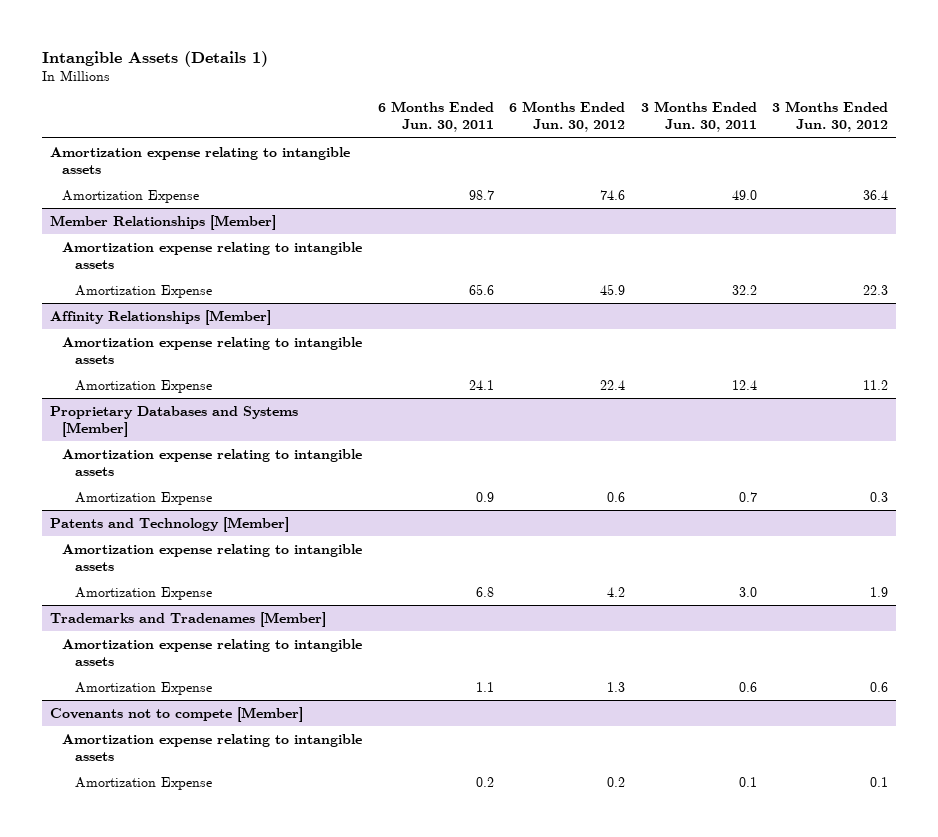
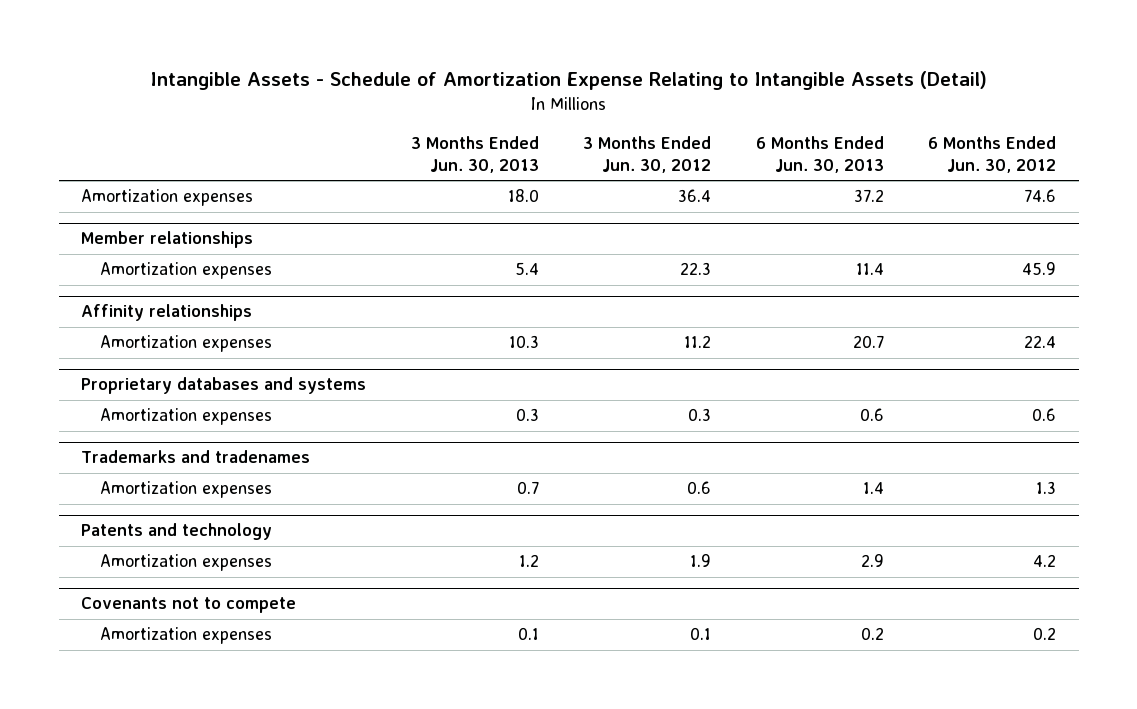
- Intangible Assets (Details 1)
+ Intangible Assets - Schedule of Amortization Expense Relating to Intangible Assets (Detail)
- | 6 Months Ended Jun. 30, 2011 | 6 Months Ended Jun. 30, 2012 | 3 Months Ended Jun. 30, 2011 | 3 Months Ended Jun. 30, 2012
+ | 3 Months Ended Jun. 30, 2013 | 3 Months Ended Jun. 30, 2012 | 6 Months Ended Jun. 30, 2013 | 6 Months Ended Jun. 30, 2012
- Amortization expense relating to intangible assets
- Amortization Expense | 98.7 | 74.6 | 49.0 | 36.4
- Member Relationships [Member]
- Amortization expense relating to intangible assets
- Amortization Expense | 65.6 | 45.9 | 32.2 | 22.3
- Affinity Relationships [Member]
- Amortization expense relating to intangible assets
- Amortization Expense | 24.1 | 22.4 | 12.4 | 11.2
- Proprietary Databases and Systems [Member]
- Amortization expense relating to intangible assets
- Amortization Expense | 0.9 | 0.6 | 0.7 | 0.3
- Patents and Technology [Member]
- Amortization expense relating to intangible assets
- Amortization Expense | 6.8 | 4.2 | 3.0 | 1.9
- Trademarks and Tradenames [Member]
- Amortization expense relating to intangible assets
- Amortization Expense | 1.1 | 1.3 | 0.6 | 0.6
- Covenants not to compete [Member]
- Amortization expense relating to intangible assets
- Amortization Expense | 0.2 | 0.2 | 0.1 | 0.1
+ Amortization expenses | 18.0 | 36.4 | 37.2 | 74.6
+ Member relationships
+ Amortization expenses | 5.4 | 22.3 | 11.4 | 45.9
+ Affinity relationships
+ Amortization expenses | 10.3 | 11.2 | 20.7 | 22.4
+ Proprietary databases and systems
+ Amortization expenses | 0.3 | 0.3 | 0.6 | 0.6
+ Trademarks and tradenames
+ Amortization expenses | 0.7 | 0.6 | 1.4 | 1.3
+ Patents and technology
+ Amortization expenses | 1.2 | 1.9 | 2.9 | 4.2
+ Covenants not to compete
+ Amortization expenses | 0.1 | 0.1 | 0.2 | 0.2

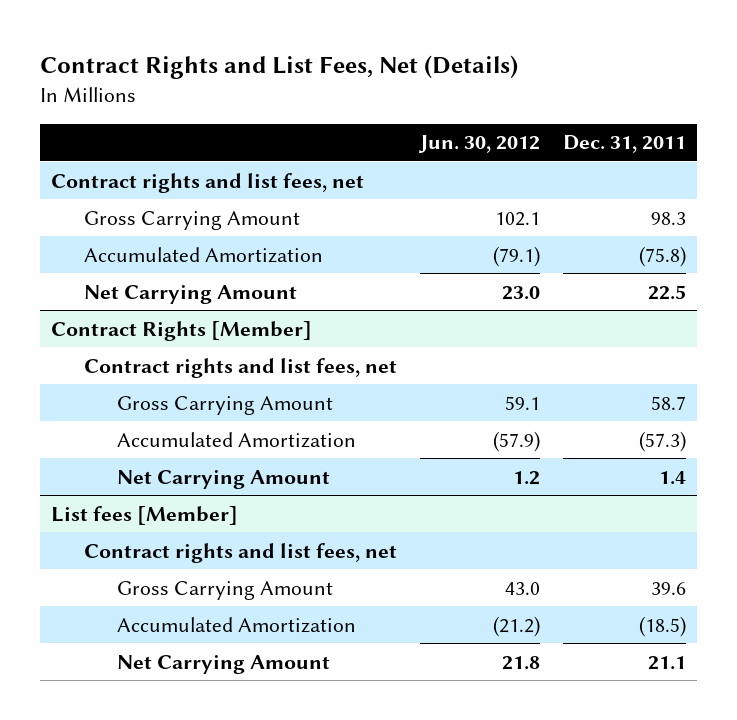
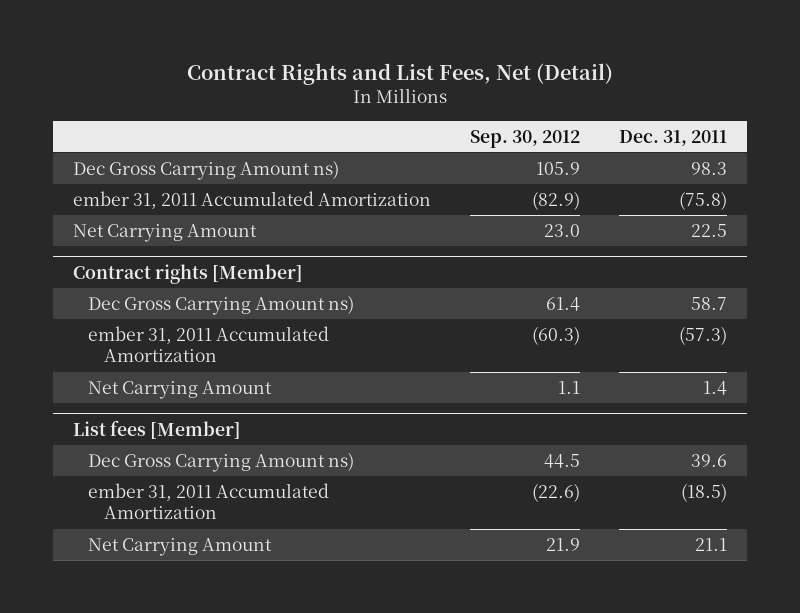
- Contract Rights and List Fees, Net (Details)
+ Contract Rights and List Fees, Net (Detail)
- | Jun. 30, 2012 | Dec. 31, 2011
+ | Sep. 30, 2012 | Dec. 31, 2011
- Contract rights and list fees, net
- Gross Carrying Amount | 102.1 | 98.3
- Accumulated Amortization | (79.1) | (75.8)
+ Dec Gross Carrying Amount ns) | 105.9 | 98.3
+ ember 31, 2011 Accumulated Amortization | (82.9) | (75.8)
- Contract Rights [Member]
- Contract rights and list fees, net
- Gross Carrying Amount | 59.1 | 58.7
- Accumulated Amortization | (57.9) | (57.3)
+ Contract rights [Member]
+ Dec Gross Carrying Amount ns) | 61.4 | 58.7
+ ember 31, 2011 Accumulated Amortization | (60.3) | (57.3)
@ List fees [Member]
- Contract rights and list fees, net
- Gross Carrying Amount | 43.0 | 39.6
- Accumulated Amortization | (21.2) | (18.5)
+ Dec Gross Carrying Amount ns) | 44.5 | 39.6
+ ember 31, 2011 Accumulated Amortization | (22.6) | (18.5)

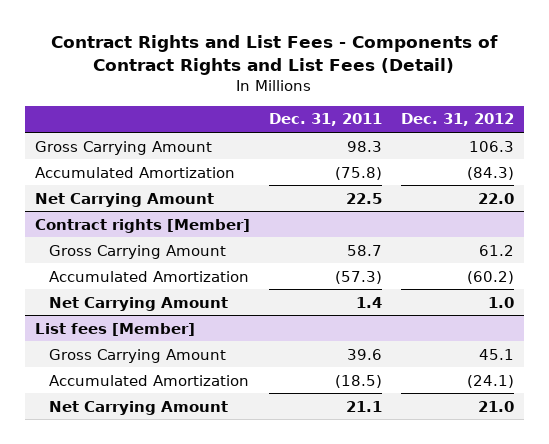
- Contract Rights and List Fees, Net (Detail)
+ Contract Rights and List Fees - Components of Contract Rights and List Fees (Detail)
- | Sep. 30, 2012 | Dec. 31, 2011
+ | Dec. 31, 2011 | Dec. 31, 2012
- Dec Gross Carrying Amount ns) | 105.9 | 98.3
- ember 31, 2011 Accumulated Amortization | (82.9) | (75.8)
+ Gross Carrying Amount | 98.3 | 106.3
+ Accumulated Amortization | (75.8) | (84.3)
@ Contract rights [Member]
- Dec Gross Carrying Amount ns) | 61.4 | 58.7
- ember 31, 2011 Accumulated Amortization | (60.3) | (57.3)
+ Gross Carrying Amount | 58.7 | 61.2
+ Accumulated Amortization | (57.3) | (60.2)
@ List fees [Member]
- Dec Gross Carrying Amount ns) | 44.5 | 39.6
- ember 31, 2011 Accumulated Amortization | (22.6) | (18.5)
+ Gross Carrying Amount | 39.6 | 45.1
+ Accumulated Amortization | (18.5) | (24.1)

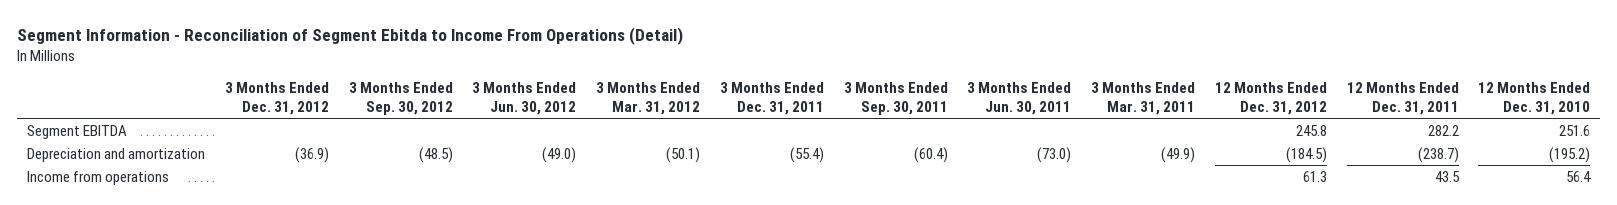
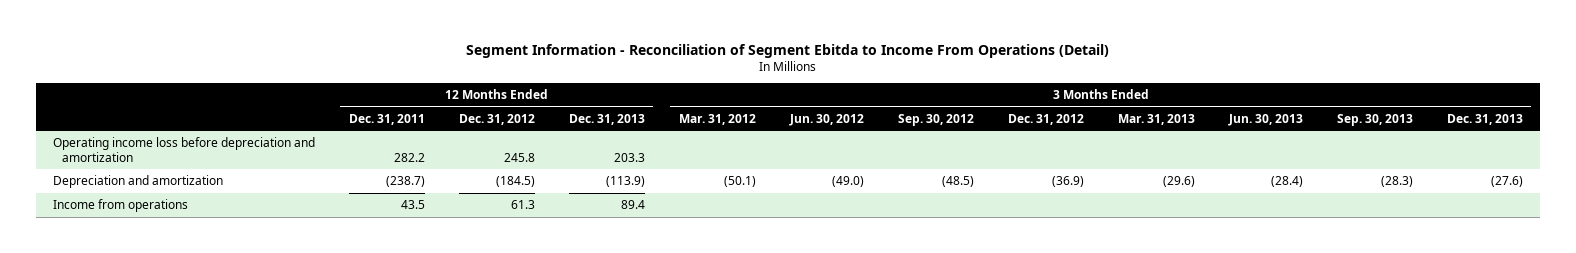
- | 3 Months Ended Dec. 31, 2012 | 3 Months Ended Sep. 30, 2012 | 3 Months Ended Jun. 30, 2012 | 3 Months Ended Mar. 31, 2012 | 3 Months Ended Dec. 31, 2011 | 3 Months Ended Sep. 30, 2011 | 3 Months Ended Jun. 30, 2011 | 3 Months Ended Mar. 31, 2011 | 12 Months Ended Dec. 31, 2012 | 12 Months Ended Dec. 31, 2011 | 12 Months Ended Dec. 31, 2010
+ | 12 Months Ended Dec. 31, 2011 | 12 Months Ended Dec. 31, 2012 | 12 Months Ended Dec. 31, 2013 | 3 Months Ended Mar. 31, 2012 | 3 Months Ended Jun. 30, 2012 | 3 Months Ended Sep. 30, 2012 | 3 Months Ended Dec. 31, 2012 | 3 Months Ended Mar. 31, 2013 | 3 Months Ended Jun. 30, 2013 | 3 Months Ended Sep. 30, 2013 | 3 Months Ended Dec. 31, 2013
- Segment EBITDA | | | | | | | | | 245.8 | 282.2 | 251.6
+ Operating income loss before depreciation and amortization | 282.2 | 245.8 | 203.3 | | | | | | | |

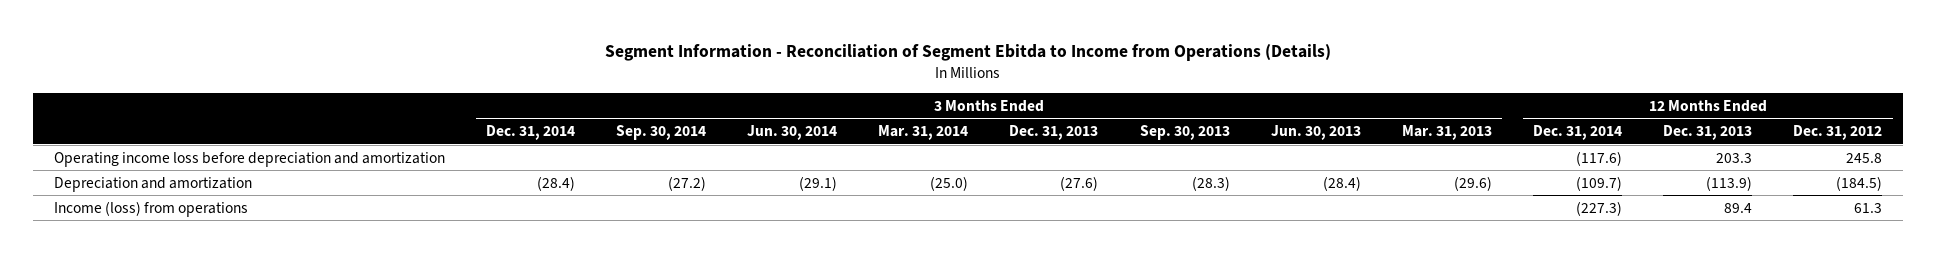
- Segment Information - Reconciliation of Segment Ebitda to Income From Operations (Detail)
+ Segment Information - Reconciliation of Segment Ebitda to Income from Operations (Details)
- | 12 Months Ended Dec. 31, 2011 | 12 Months Ended Dec. 31, 2012 | 12 Months Ended Dec. 31, 2013 | 3 Months Ended Mar. 31, 2012 | 3 Months Ended Jun. 30, 2012 | 3 Months Ended Sep. 30, 2012 | 3 Months Ended Dec. 31, 2012 | 3 Months Ended Mar. 31, 2013 | 3 Months Ended Jun. 30, 2013 | 3 Months Ended Sep. 30, 2013 | 3 Months Ended Dec. 31, 2013
+ | 3 Months Ended Dec. 31, 2014 | 3 Months Ended Sep. 30, 2014 | 3 Months Ended Jun. 30, 2014 | 3 Months Ended Mar. 31, 2014 | 3 Months Ended Dec. 31, 2013 | 3 Months Ended Sep. 30, 2013 | 3 Months Ended Jun. 30, 2013 | 3 Months Ended Mar. 31, 2013 | 12 Months Ended Dec. 31, 2014 | 12 Months Ended Dec. 31, 2013 | 12 Months Ended Dec. 31, 2012
- Income from operations | 43.5 | 61.3 | 89.4 | | | | | | | |
+ Income (loss) from operations | | | | | | | | | (227.3) | 89.4 | 61.3

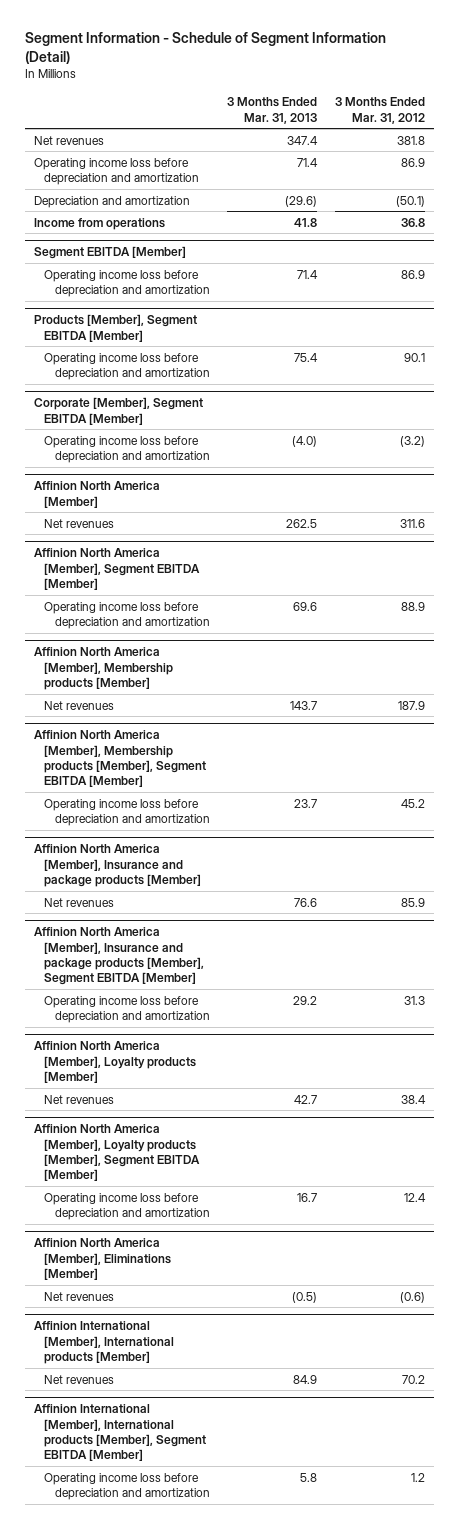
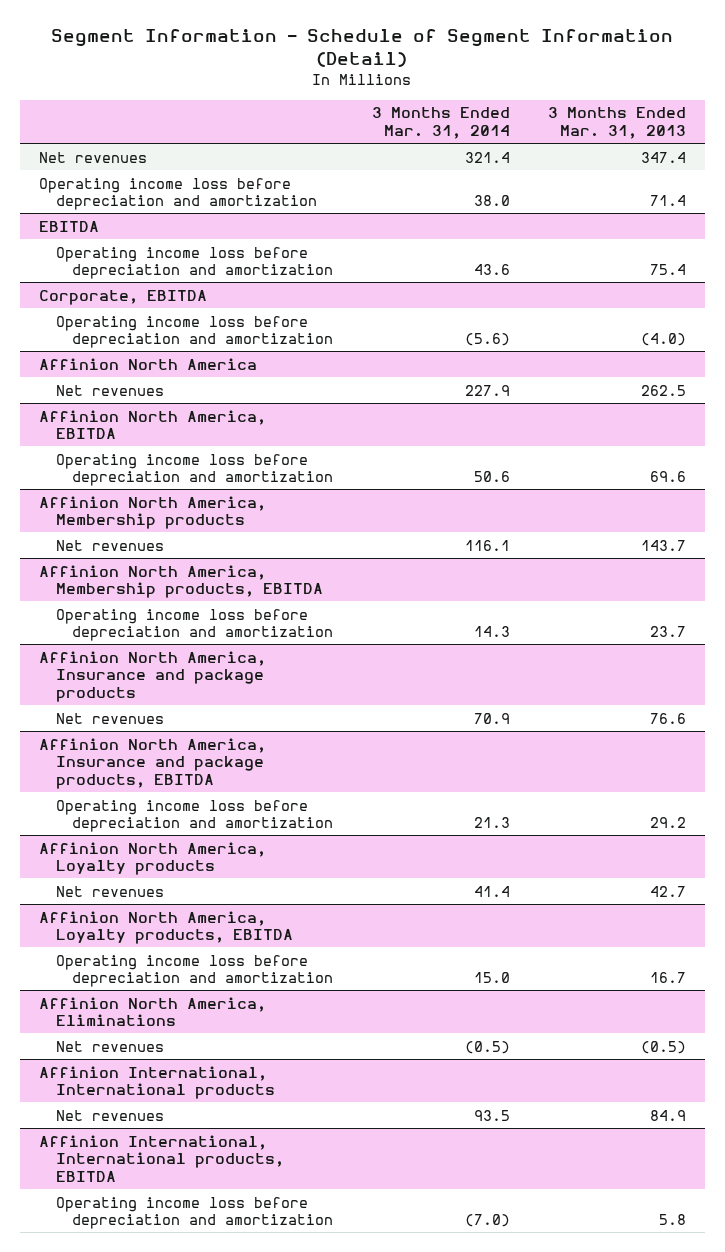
- | 3 Months Ended Mar. 31, 2013 | 3 Months Ended Mar. 31, 2012
+ | 3 Months Ended Mar. 31, 2014 | 3 Months Ended Mar. 31, 2013
- Depreciation and amortization | (29.6) | (50.1)
- Income from operations | 41.8 | 36.8
- Segment EBITDA [Member]
- Operating income loss before depreciation and amortization | 71.4 | 86.9
- Products [Member], Segment EBITDA [Member]
+ EBITDA
- Corporate [Member], Segment EBITDA [Member]
+ Corporate, EBITDA
- Affinion North America [Member]
+ Affinion North America
- Affinion North America [Member], Segment EBITDA [Member]
+ Affinion North America, EBITDA
- Affinion North America [Member], Membership products [Member]
+ Affinion North America, Membership products
- Affinion North America [Member], Membership products [Member], Segment EBITDA [Member]
+ Affinion North America, Membership products, EBITDA
- Affinion North America [Member], Insurance and package products [Member]
+ Affinion North America, Insurance and package products
- Affinion North America [Member], Insurance and package products [Member], Segment EBITDA [Member]
+ Affinion North America, Insurance and package products, EBITDA
- Affinion North America [Member], Loyalty products [Member]
+ Affinion North America, Loyalty products
- Affinion North America [Member], Loyalty products [Member], Segment EBITDA [Member]
+ Affinion North America, Loyalty products, EBITDA
- Affinion North America [Member], Eliminations [Member]
+ Affinion North America, Eliminations
- Affinion International [Member], International products [Member]
+ Affinion International, International products
- Affinion International [Member], International products [Member], Segment EBITDA [Member]
+ Affinion International, International products, EBITDA

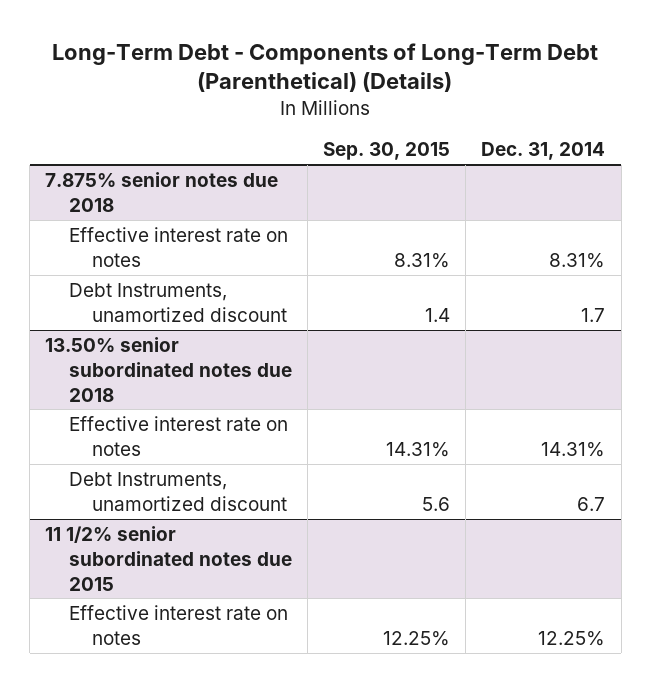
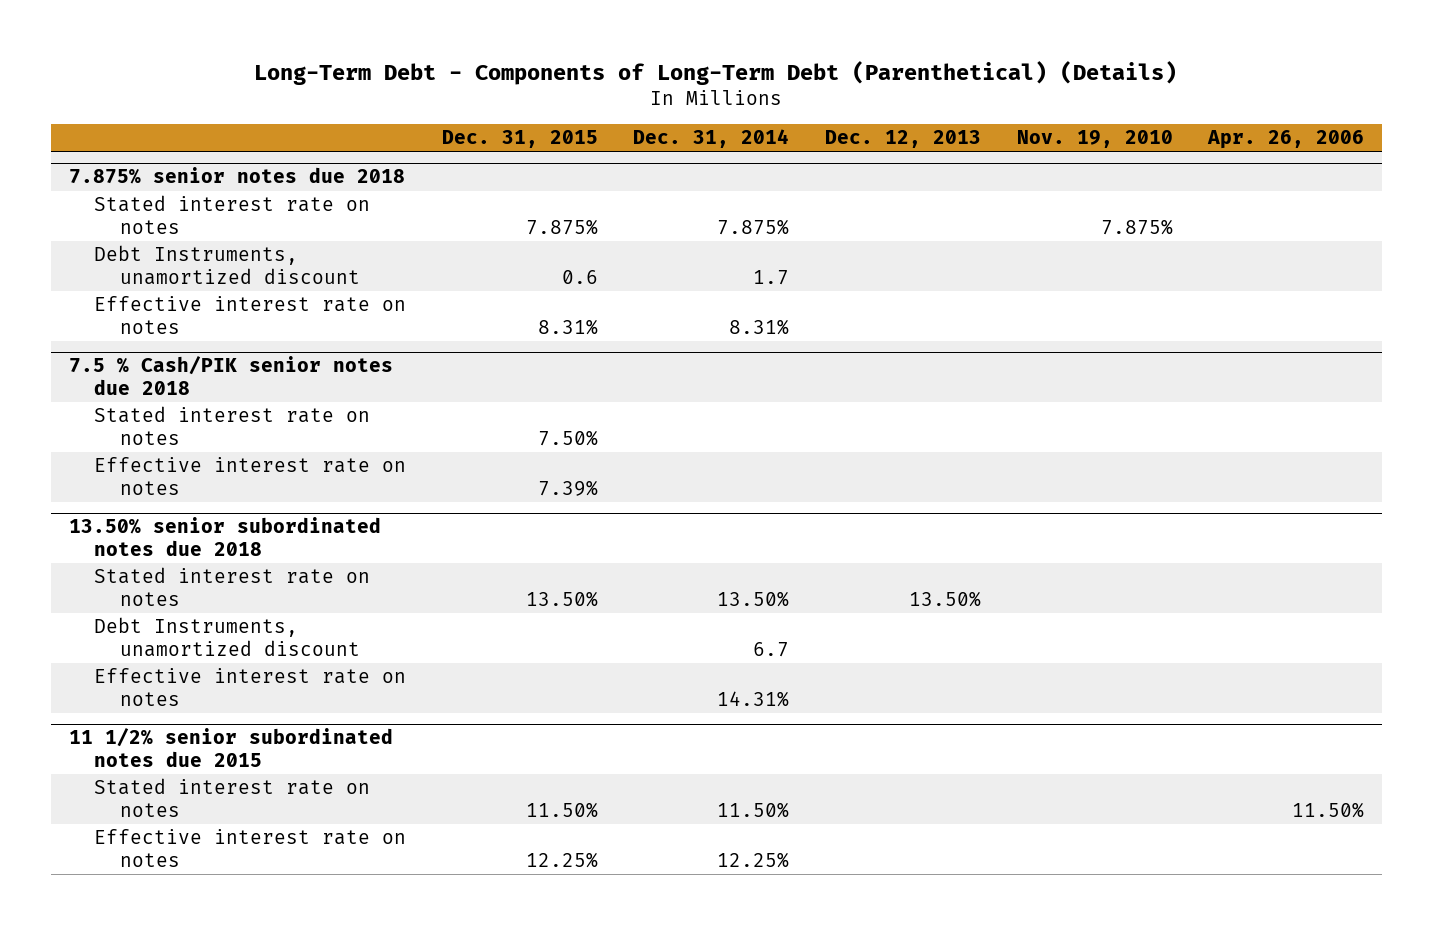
- | Sep. 30, 2015 | Dec. 31, 2014
+ | Dec. 31, 2015 | Dec. 31, 2014 | Dec. 12, 2013 | Nov. 19, 2010 | Apr. 26, 2006
@ 7.875% senior notes due 2018
+ Stated interest rate on notes | 7.875% | 7.875% | | 7.875% |
moved down: Effective interest rate on notes | 8.31% | 8.31% | | |
+ 7.5 % Cash/PIK senior notes due 2018
+ Stated interest rate on notes | 7.50% | | | |
+ Effective interest rate on notes | 7.39% | | | |
@ 13.50% senior subordinated notes due 2018
+ Stated interest rate on notes | 13.50% | 13.50% | 13.50% | |
moved down: Effective interest rate on notes | | 14.31% | | |
@ 11 1/2% senior subordinated notes due 2015
+ Stated interest rate on notes | 11.50% | 11.50% | | | 11.50%

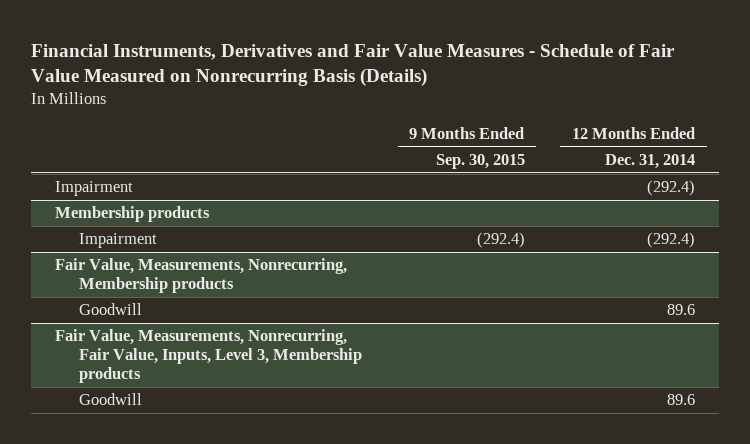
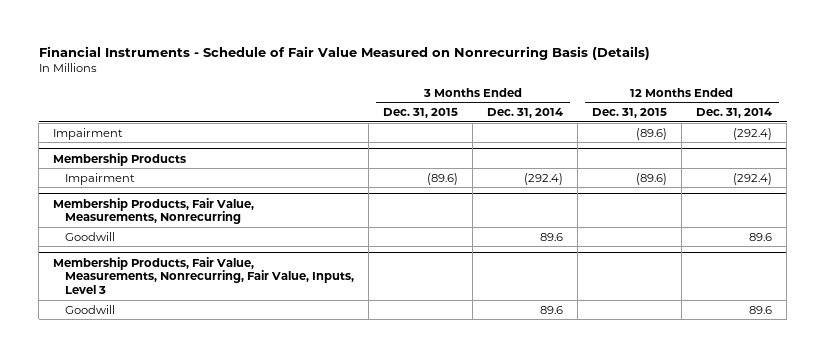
- Financial Instruments, Derivatives and Fair Value Measures - Schedule of Fair Value Measured on Nonrecurring Basis (Details)
+ Financial Instruments - Schedule of Fair Value Measured on Nonrecurring Basis (Details)
- | 9 Months Ended Sep. 30, 2015 | 12 Months Ended Dec. 31, 2014
+ | 3 Months Ended Dec. 31, 2015 | 3 Months Ended Dec. 31, 2014 | 12 Months Ended Dec. 31, 2015 | 12 Months Ended Dec. 31, 2014
- Membership products
+ Membership Products
- Fair Value, Measurements, Nonrecurring, Membership products
+ Membership Products, Fair Value, Measurements, Nonrecurring
- Fair Value, Measurements, Nonrecurring, Fair Value, Inputs, Level 3, Membership products
+ Membership Products, Fair Value, Measurements, Nonrecurring, Fair Value, Inputs, Level 3

